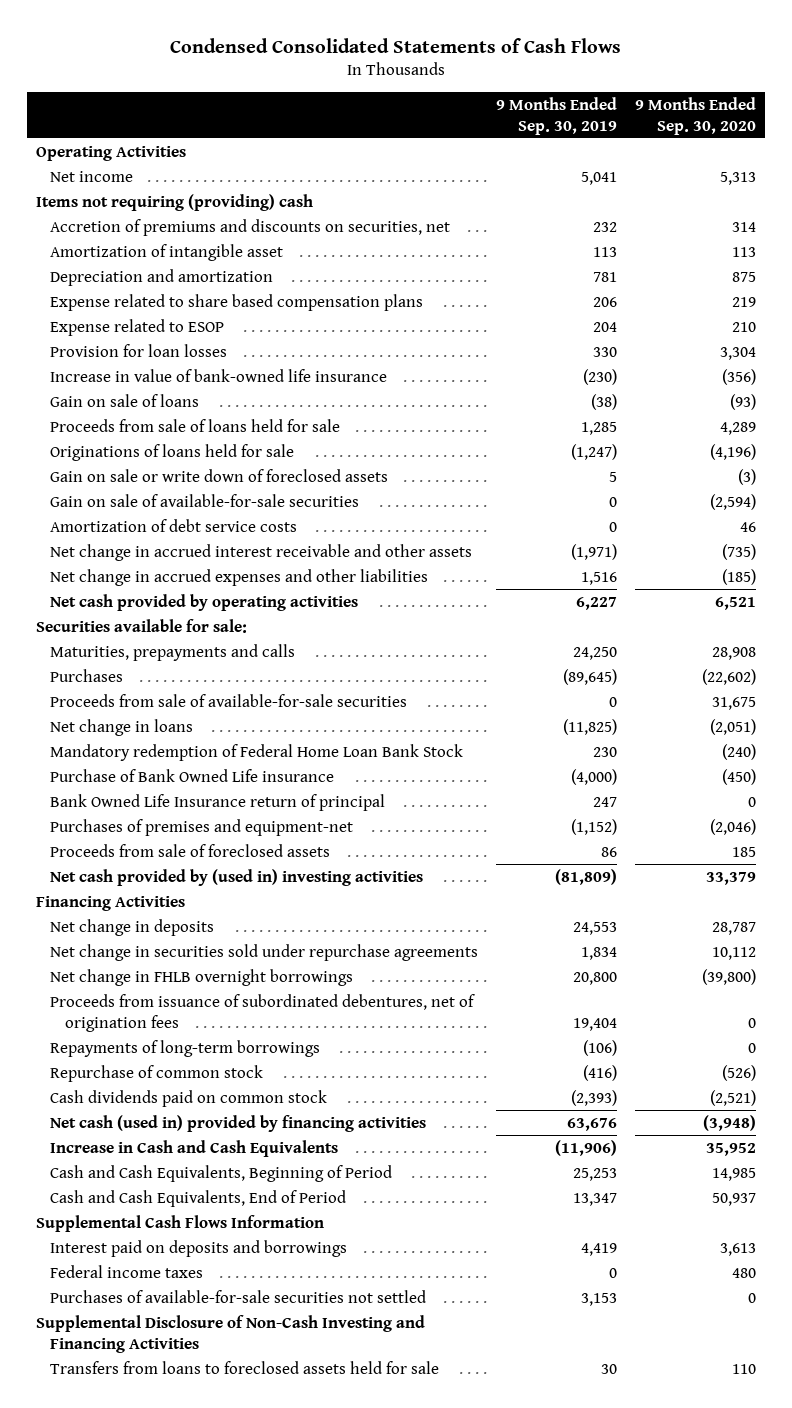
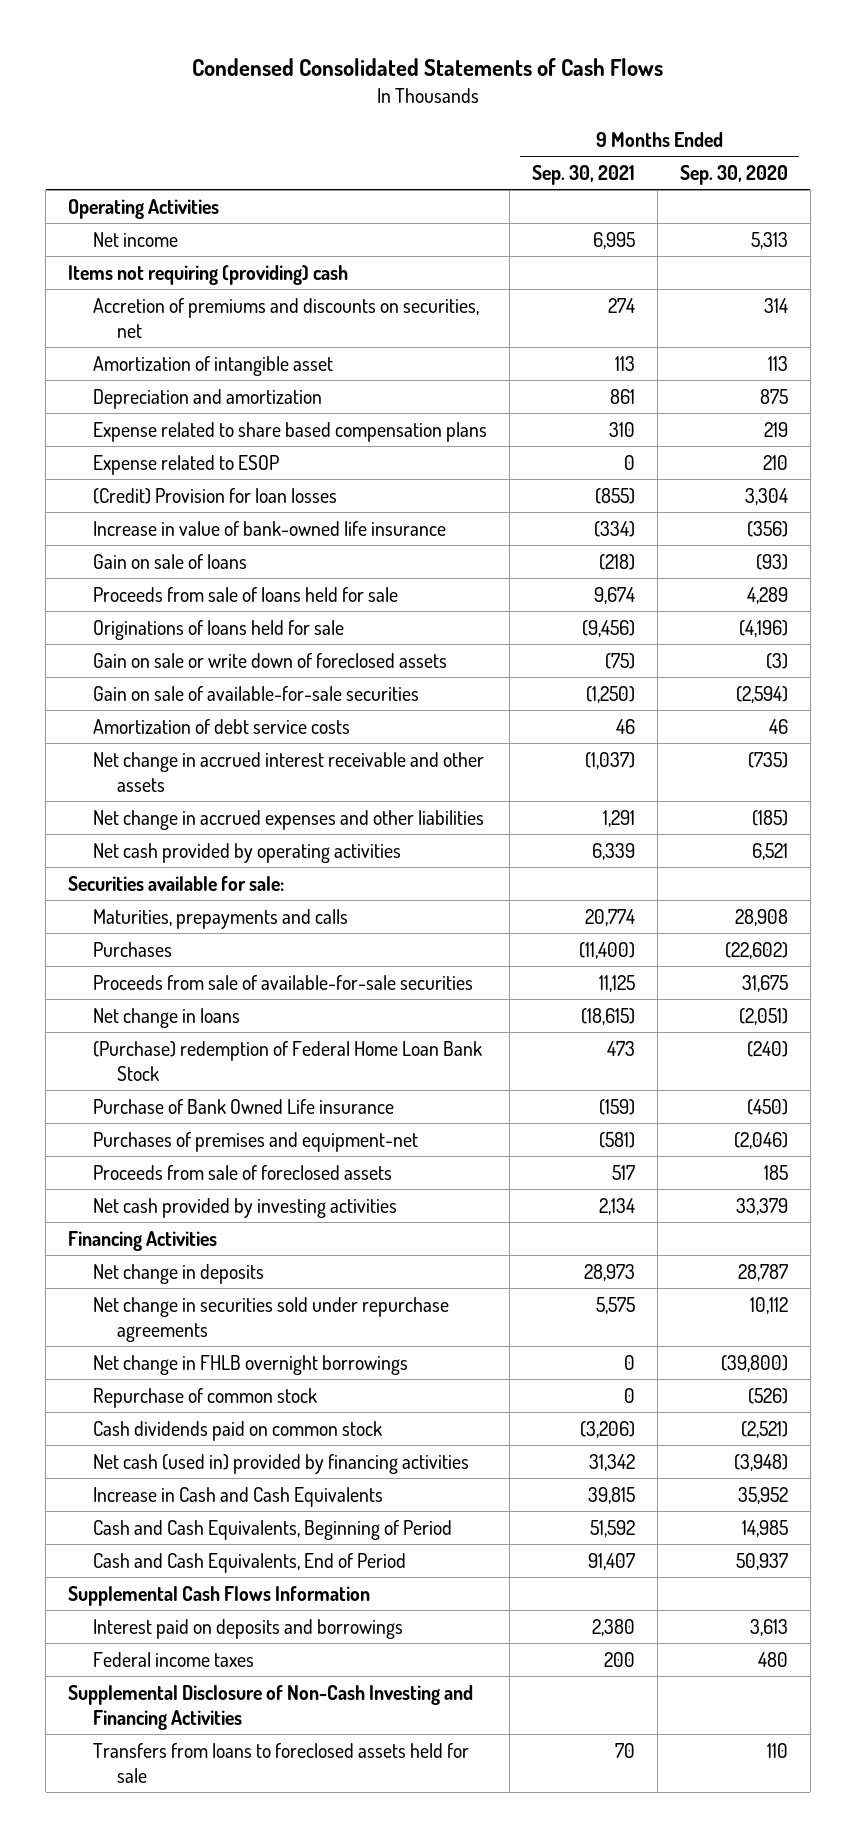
- | 9 Months Ended Sep. 30, 2019 | 9 Months Ended Sep. 30, 2020
+ | 9 Months Ended Sep. 30, 2021 | 9 Months Ended Sep. 30, 2020
- Provision for loan losses | 330 | 3,304
+ (Credit) Provision for loan losses | (855) | 3,304
- Mandatory redemption of Federal Home Loan Bank Stock | 230 | (240)
+ (Purchase) redemption of Federal Home Loan Bank Stock | 473 | (240)
- Bank Owned Life Insurance return of principal | 247 | 0
- Net cash provided by (used in) investing activities | (81,809) | 33,379
+ Net cash provided by investing activities | 2,134 | 33,379
- Proceeds from issuance of subordinated debentures, net of origination fees | 19,404 | 0
- Repayments of long-term borrowings | (106) | 0
- Purchases of available-for-sale securities not settled | 3,153 | 0

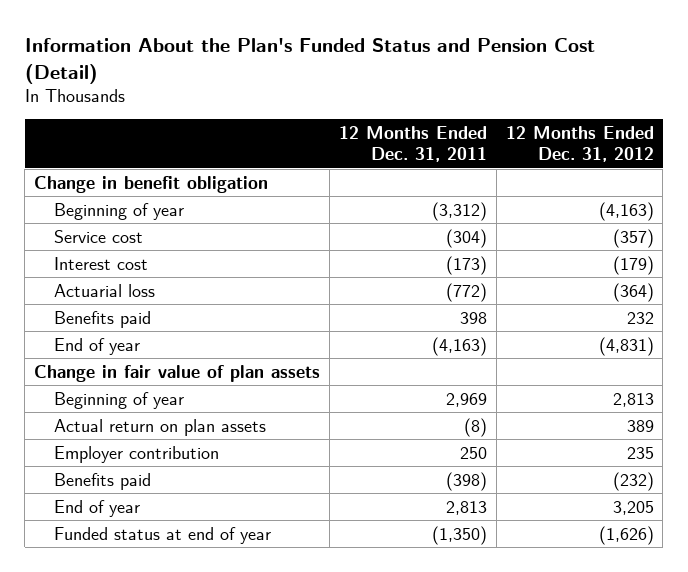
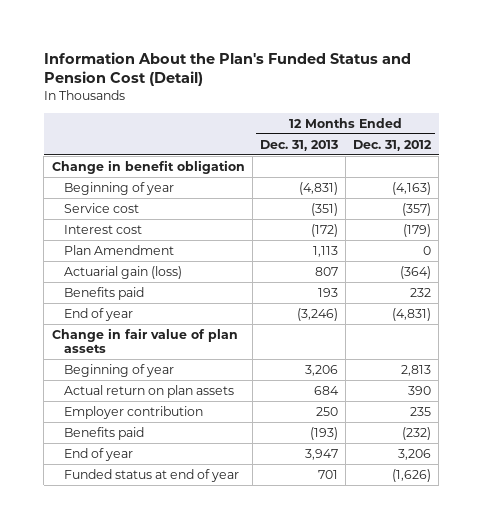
- | 12 Months Ended Dec. 31, 2011 | 12 Months Ended Dec. 31, 2012
+ | 12 Months Ended Dec. 31, 2013 | 12 Months Ended Dec. 31, 2012
- Actuarial loss | (772) | (364)
+ Plan Amendment | 1,113 | 0
+ Actuarial gain (loss) | 807 | (364)
- Actual return on plan assets | (8) | 389
+ Actual return on plan assets | 684 | 390
- End of year | 2,813 | 3,205
+ End of year | 3,947 | 3,206

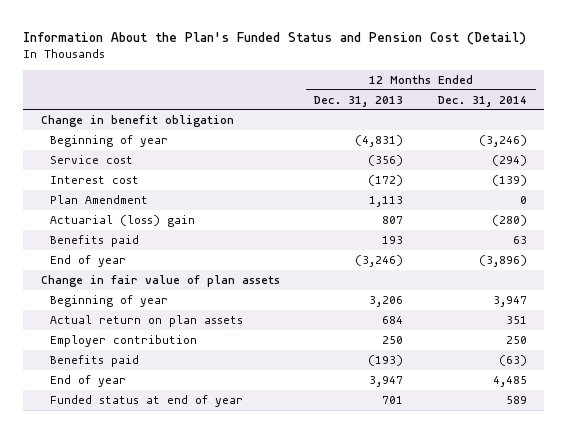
- | 12 Months Ended Dec. 31, 2013 | 12 Months Ended Dec. 31, 2012
+ | 12 Months Ended Dec. 31, 2013 | 12 Months Ended Dec. 31, 2014
- Service cost | (351) | (357)
+ Service cost | (356) | (294)
- Actuarial gain (loss) | 807 | (364)
+ Actuarial (loss) gain | 807 | (280)

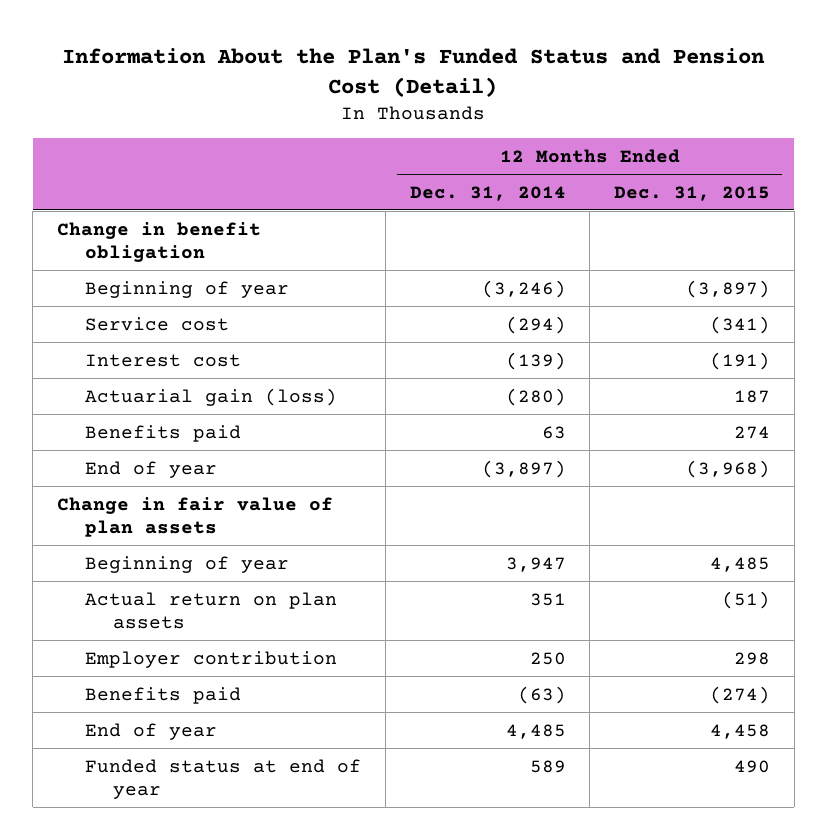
- | 12 Months Ended Dec. 31, 2013 | 12 Months Ended Dec. 31, 2014
+ | 12 Months Ended Dec. 31, 2014 | 12 Months Ended Dec. 31, 2015
- Plan Amendment | 1,113 | 0
- Actuarial (loss) gain | 807 | (280)
+ Actuarial gain (loss) | (280) | 187
- End of year | (3,246) | (3,896)
+ End of year | (3,897) | (3,968)

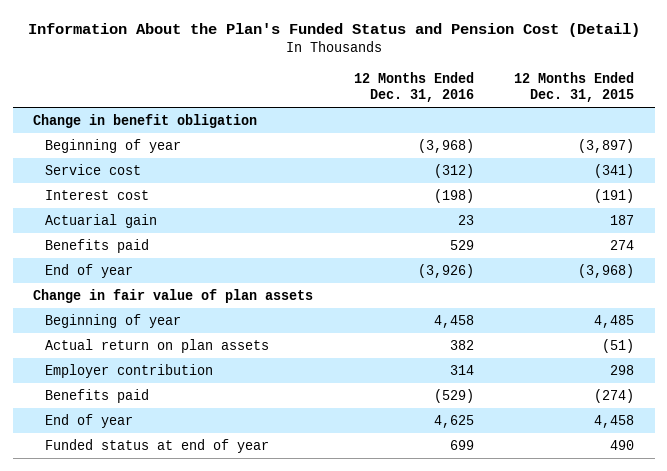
- | 12 Months Ended Dec. 31, 2014 | 12 Months Ended Dec. 31, 2015
+ | 12 Months Ended Dec. 31, 2016 | 12 Months Ended Dec. 31, 2015
- Actuarial gain (loss) | (280) | 187
+ Actuarial gain | 23 | 187

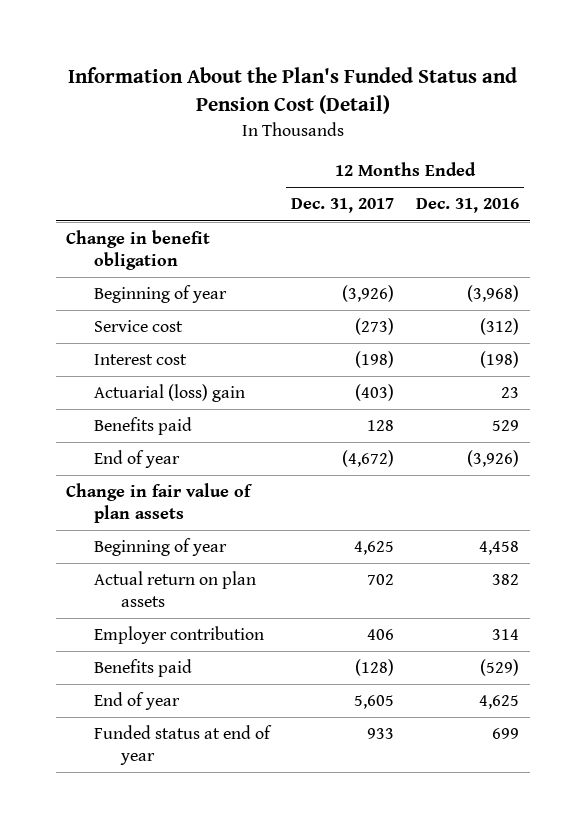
- | 12 Months Ended Dec. 31, 2016 | 12 Months Ended Dec. 31, 2015
+ | 12 Months Ended Dec. 31, 2017 | 12 Months Ended Dec. 31, 2016
- Actuarial gain | 23 | 187
+ Actuarial (loss) gain | (403) | 23

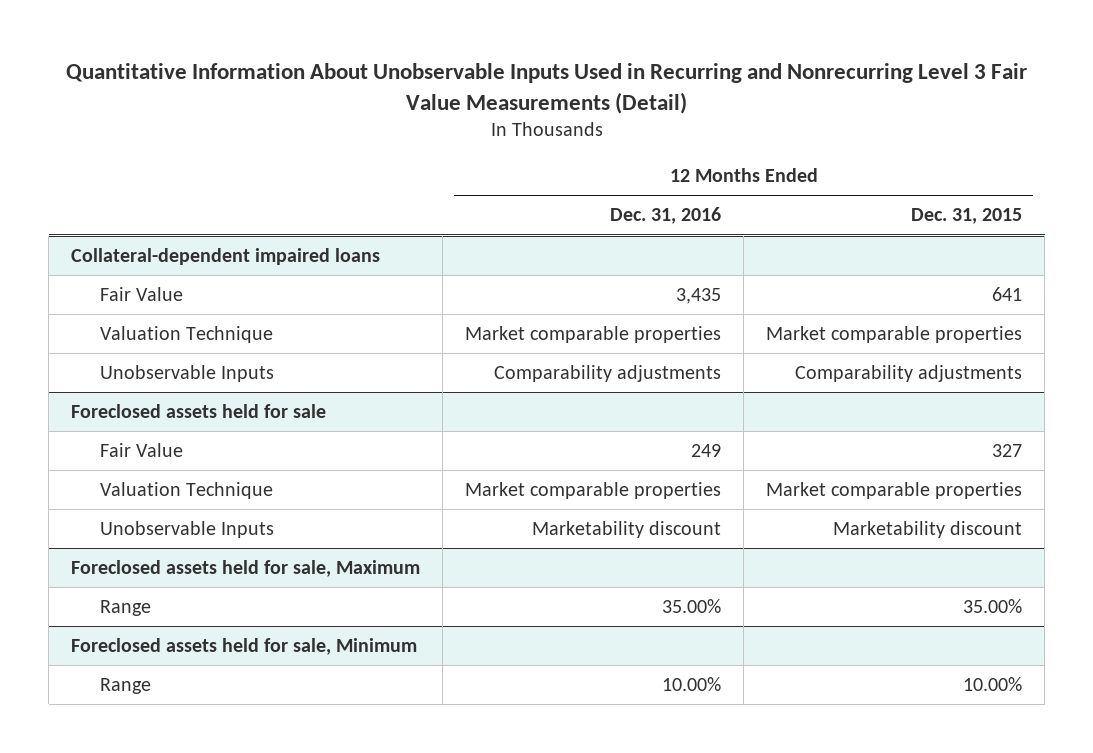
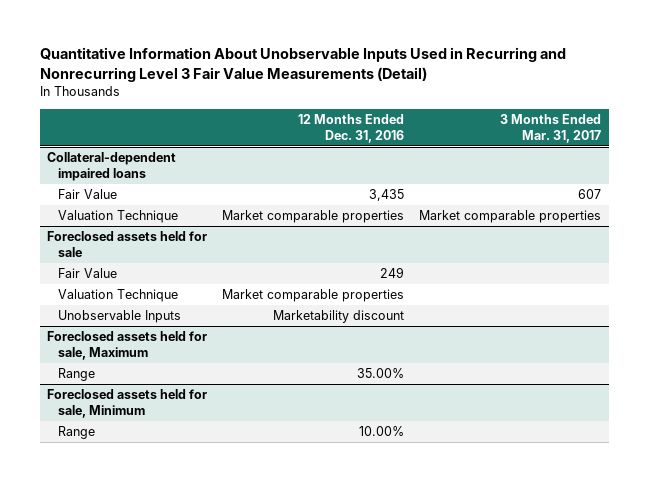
- | 12 Months Ended Dec. 31, 2016 | 12 Months Ended Dec. 31, 2015
+ | 12 Months Ended Dec. 31, 2016 | 3 Months Ended Mar. 31, 2017
@ Collateral-dependent impaired loans
- Unobservable Inputs | Comparability adjustments | Comparability adjustments

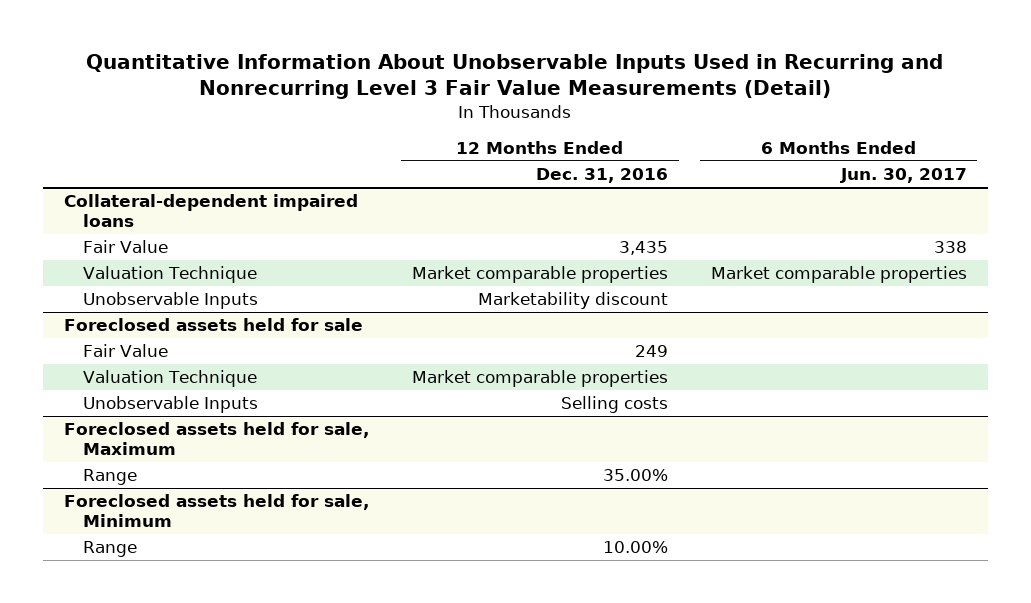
- | 12 Months Ended Dec. 31, 2016 | 3 Months Ended Mar. 31, 2017
+ | 12 Months Ended Dec. 31, 2016 | 6 Months Ended Jun. 30, 2017
@ Collateral-dependent impaired loans
+ Unobservable Inputs | Marketability discount |
@ Foreclosed assets held for sale
- Unobservable Inputs | Marketability discount |
+ Unobservable Inputs | Selling costs |

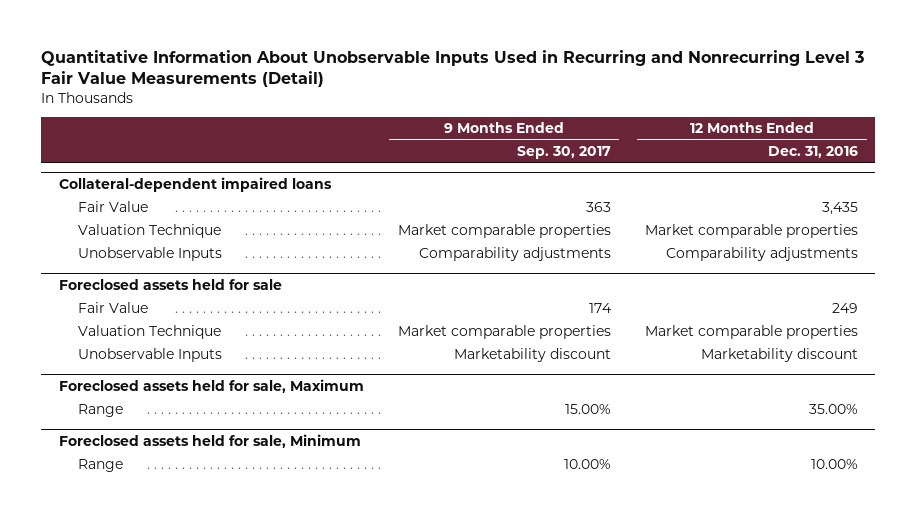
- | 12 Months Ended Dec. 31, 2016 | 6 Months Ended Jun. 30, 2017
+ | 9 Months Ended Sep. 30, 2017 | 12 Months Ended Dec. 31, 2016
@ Collateral-dependent impaired loans
- Unobservable Inputs | Marketability discount |
+ Unobservable Inputs | Comparability adjustments | Comparability adjustments
@ Foreclosed assets held for sale
- Unobservable Inputs | Selling costs |
+ Unobservable Inputs | Marketability discount | Marketability discount

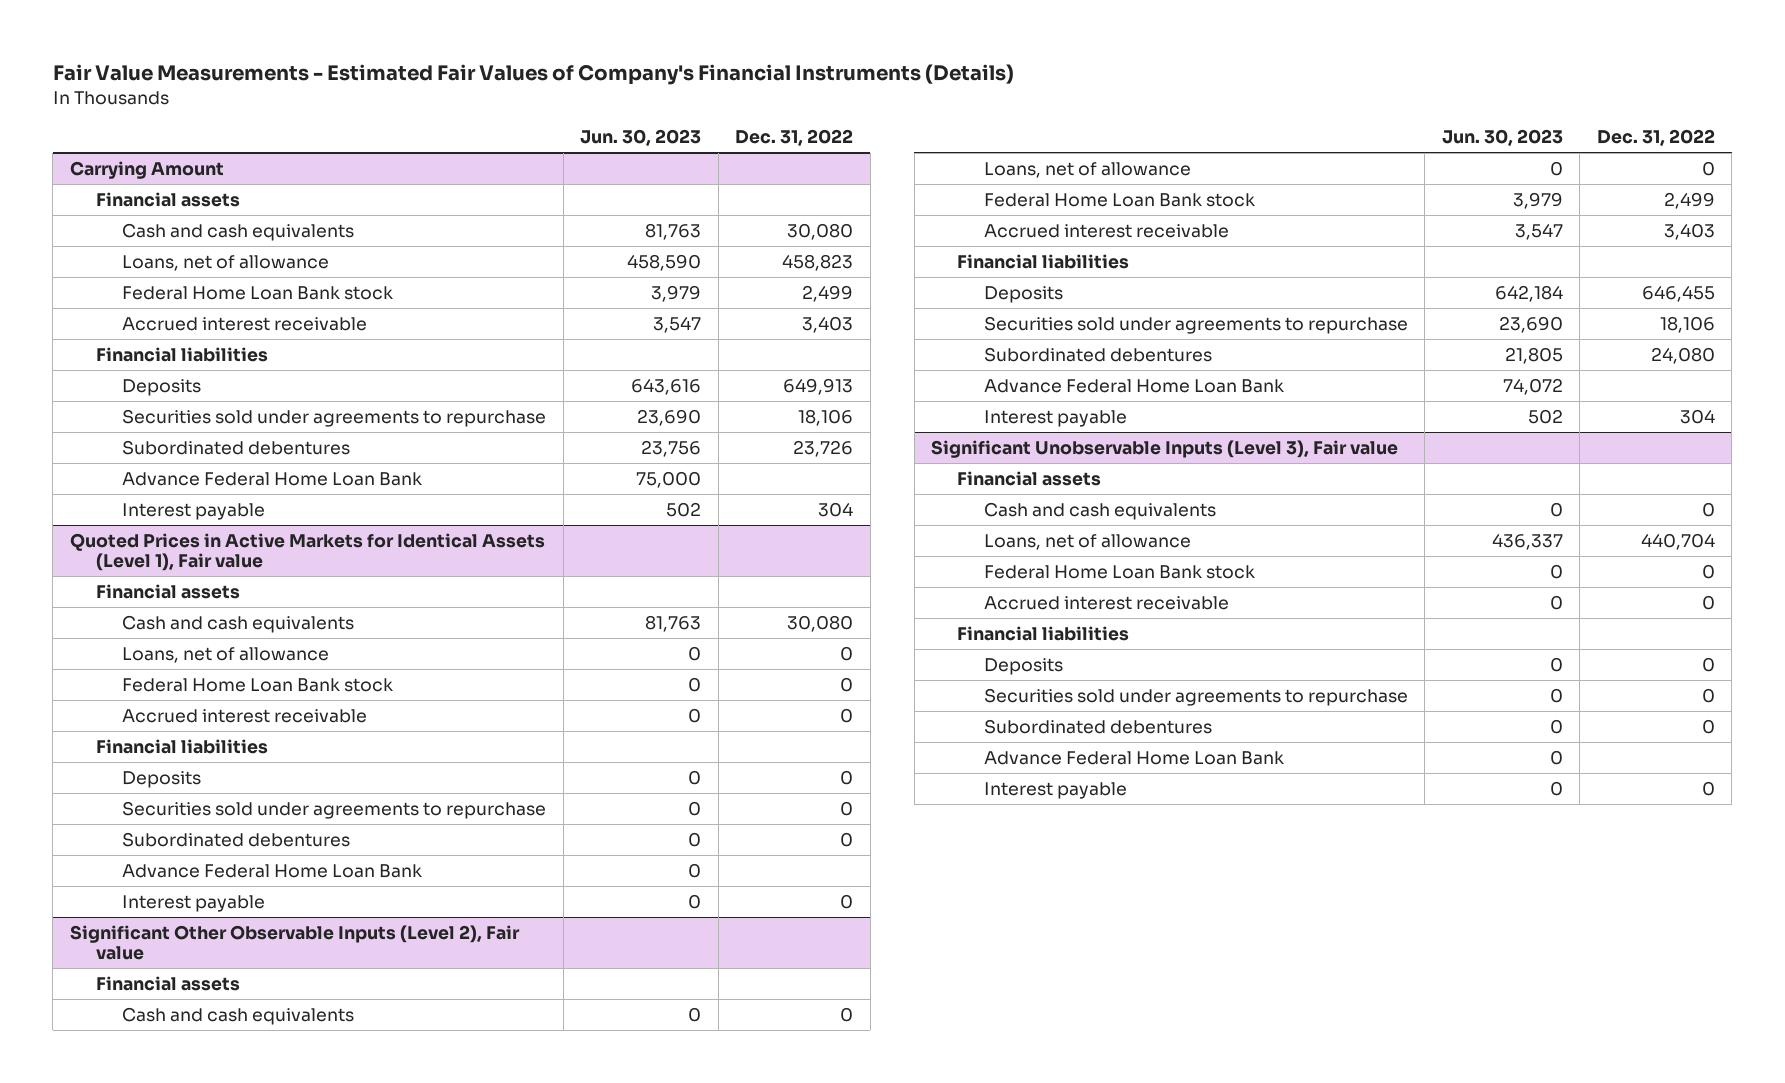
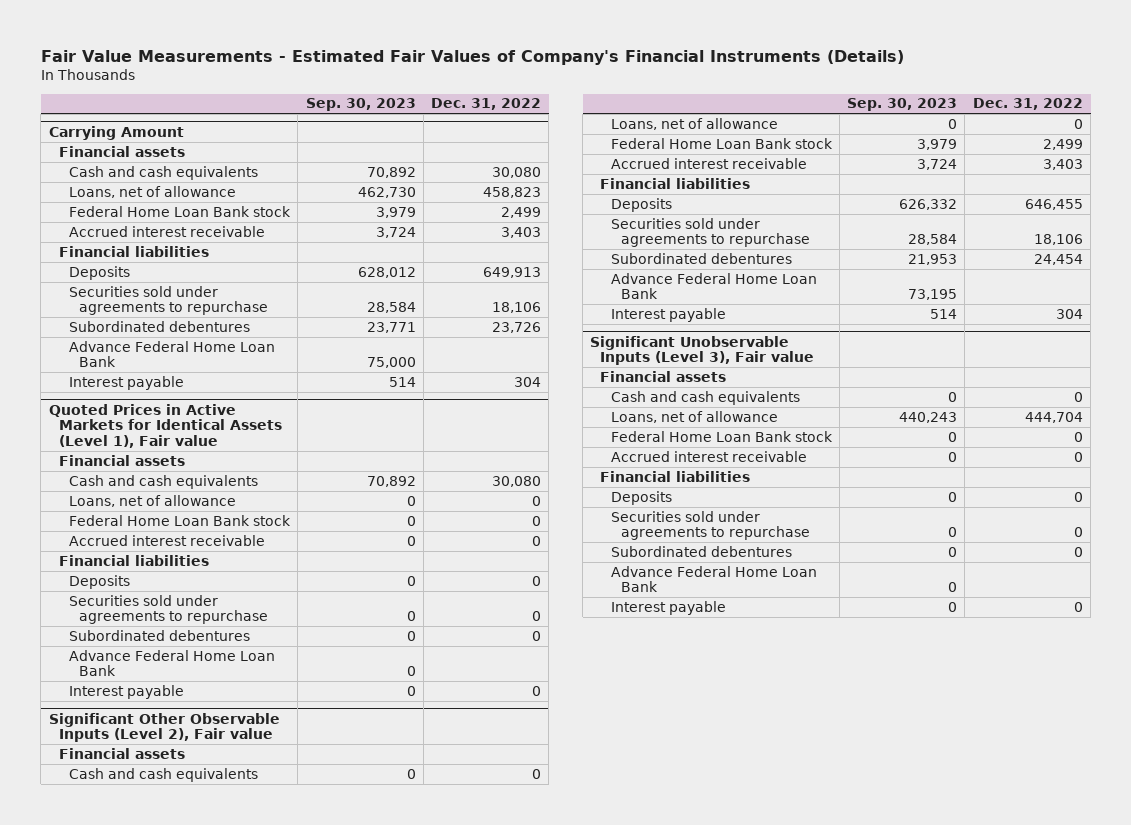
- | Jun. 30, 2023 | Dec. 31, 2022
+ | Sep. 30, 2023 | Dec. 31, 2022
@ Significant Other Observable Inputs (Level 2), Fair value
- Subordinated debentures | 21,805 | 24,080
+ Subordinated debentures | 21,953 | 24,454
@ Significant Unobservable Inputs (Level 3), Fair value
- Loans, net of allowance | 436,337 | 440,704
+ Loans, net of allowance | 440,243 | 444,704

